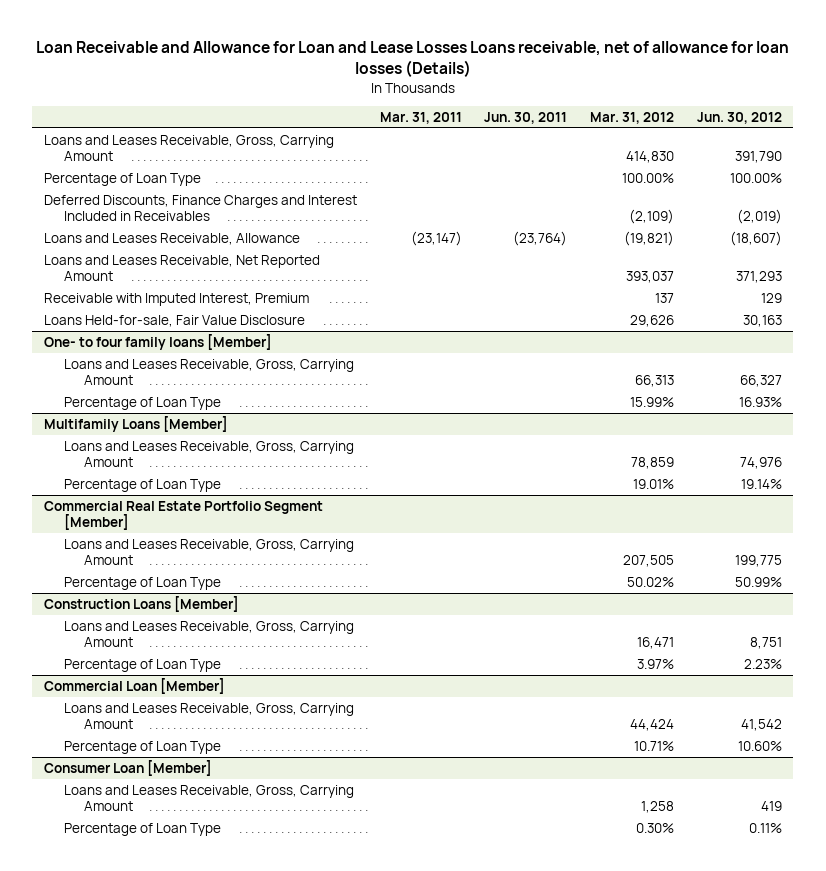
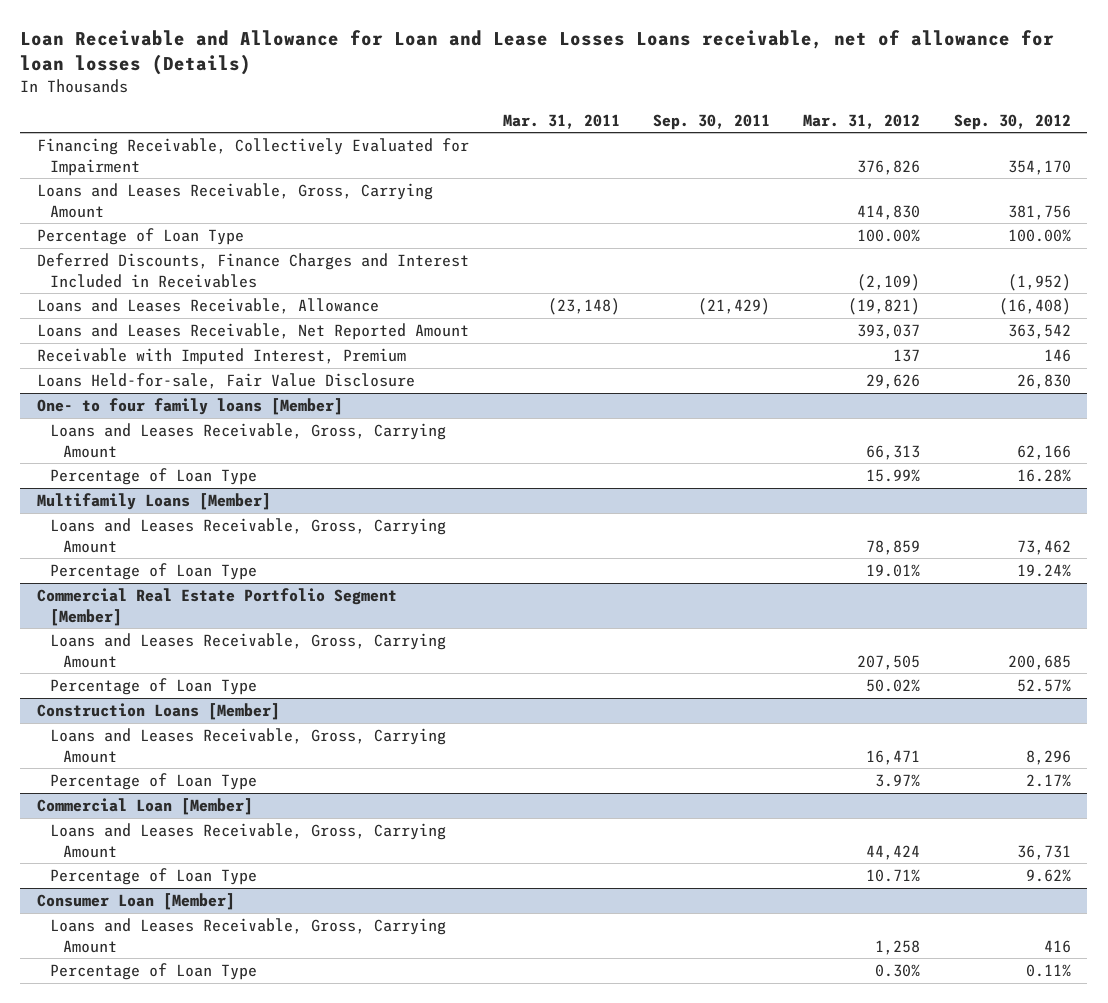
- | Mar. 31, 2011 | Jun. 30, 2011 | Mar. 31, 2012 | Jun. 30, 2012
+ | Mar. 31, 2011 | Sep. 30, 2011 | Mar. 31, 2012 | Sep. 30, 2012
+ Financing Receivable, Collectively Evaluated for Impairment | | | 376,826 | 354,170
- Loans and Leases Receivable, Allowance | (23,147) | (23,764) | (19,821) | (18,607)
+ Loans and Leases Receivable, Allowance | (23,148) | (21,429) | (19,821) | (16,408)

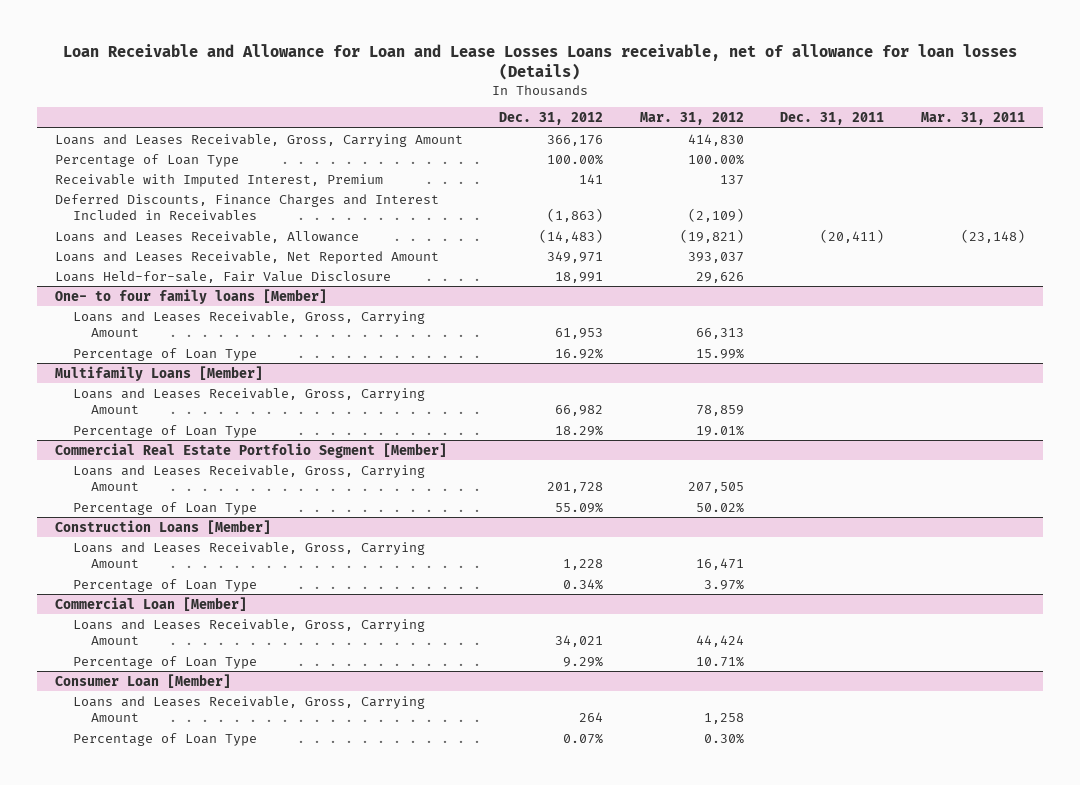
- | Mar. 31, 2011 | Sep. 30, 2011 | Mar. 31, 2012 | Sep. 30, 2012
+ | Dec. 31, 2012 | Mar. 31, 2012 | Dec. 31, 2011 | Mar. 31, 2011
- Financing Receivable, Collectively Evaluated for Impairment | | | 376,826 | 354,170
moved up: Receivable with Imputed Interest, Premium | 141 | 137 | |

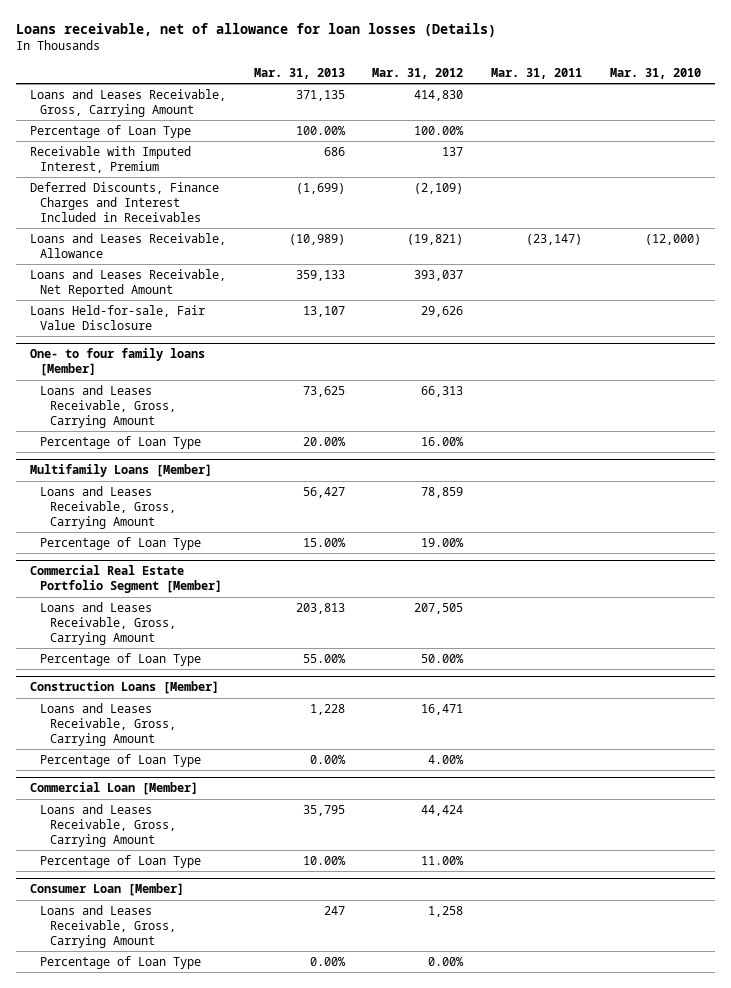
- Loan Receivable and Allowance for Loan and Lease Losses Loans receivable, net of allowance for loan losses (Details)
+ Loans receivable, net of allowance for loan losses (Details)
- | Dec. 31, 2012 | Mar. 31, 2012 | Dec. 31, 2011 | Mar. 31, 2011
+ | Mar. 31, 2013 | Mar. 31, 2012 | Mar. 31, 2011 | Mar. 31, 2010
- Loans and Leases Receivable, Allowance | (14,483) | (19,821) | (20,411) | (23,148)
+ Loans and Leases Receivable, Allowance | (10,989) | (19,821) | (23,147) | (12,000)
@ One- to four family loans [Member]
- Percentage of Loan Type | 16.92% | 15.99% | |
+ Percentage of Loan Type | 20.00% | 16.00% | |
@ Multifamily Loans [Member]
- Percentage of Loan Type | 18.29% | 19.01% | |
+ Percentage of Loan Type | 15.00% | 19.00% | |
@ Commercial Real Estate Portfolio Segment [Member]
- Percentage of Loan Type | 55.09% | 50.02% | |
+ Percentage of Loan Type | 55.00% | 50.00% | |
@ Construction Loans [Member]
- Percentage of Loan Type | 0.34% | 3.97% | |
+ Percentage of Loan Type | 0.00% | 4.00% | |
@ Commercial Loan [Member]
- Percentage of Loan Type | 9.29% | 10.71% | |
+ Percentage of Loan Type | 10.00% | 11.00% | |
@ Consumer Loan [Member]
- Percentage of Loan Type | 0.07% | 0.30% | |
+ Percentage of Loan Type | 0.00% | 0.00% | |

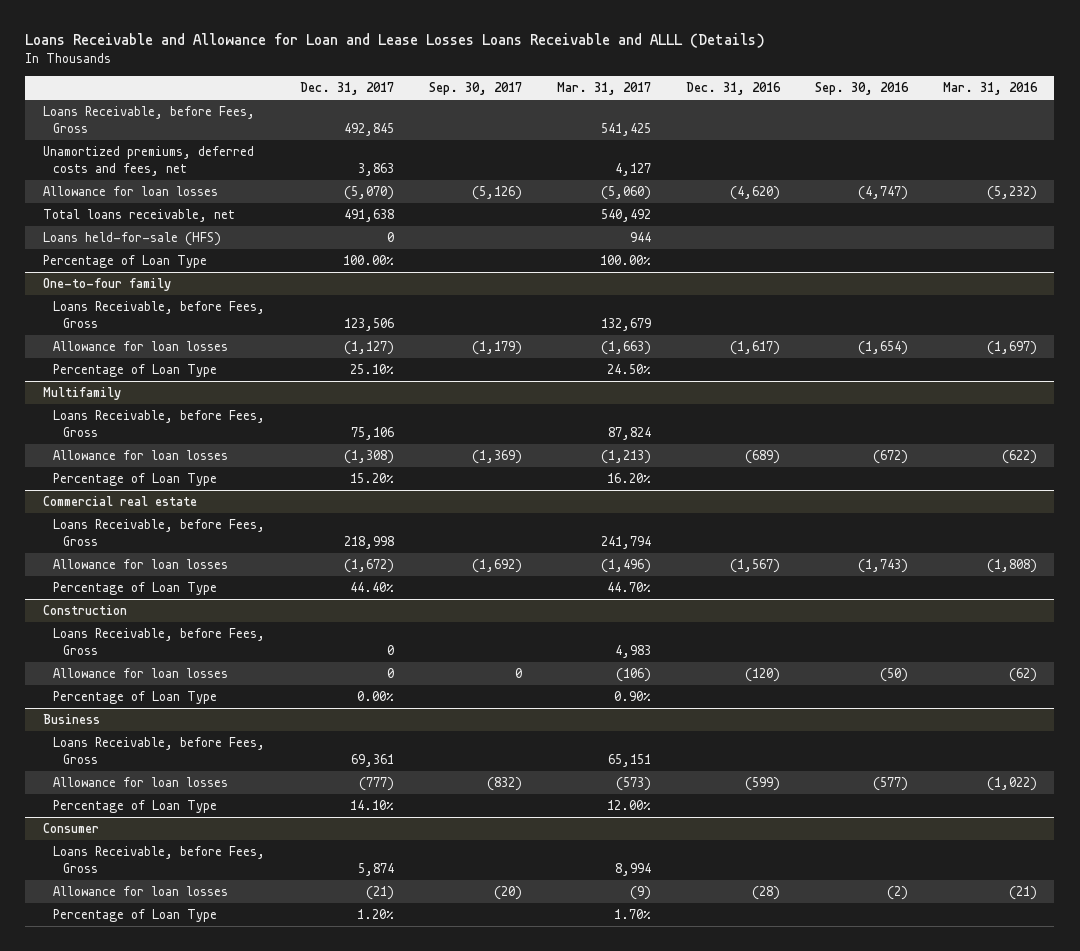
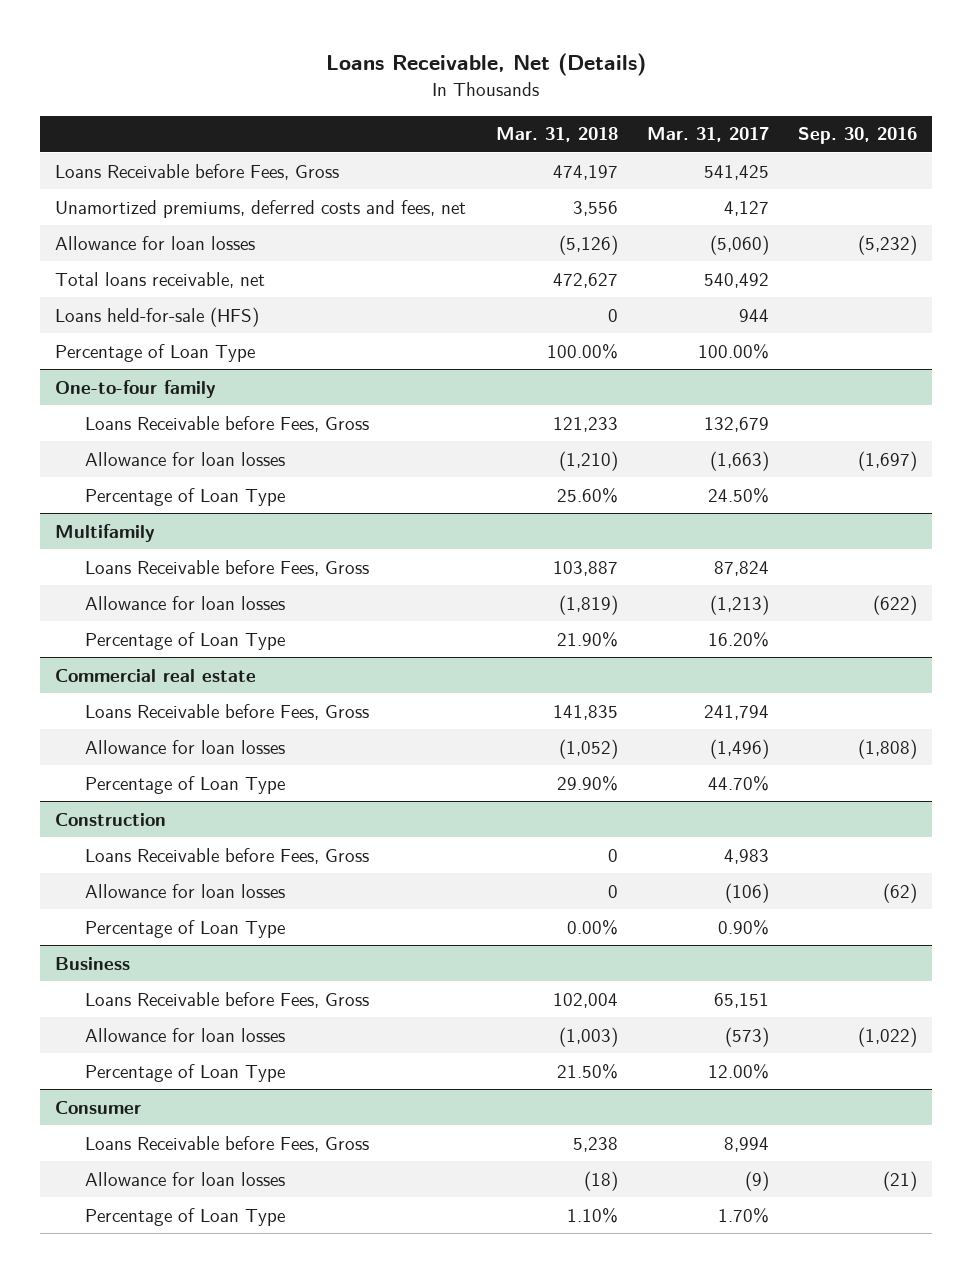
- Loans Receivable and Allowance for Loan and Lease Losses Loans Receivable and ALLL (Details)
+ Loans Receivable, Net (Details)
- | Dec. 31, 2017 | Sep. 30, 2017 | Mar. 31, 2017 | Dec. 31, 2016 | Sep. 30, 2016 | Mar. 31, 2016
+ | Mar. 31, 2018 | Mar. 31, 2017 | Sep. 30, 2016
- Loans Receivable, before Fees, Gross | 492,845 | | 541,425 | | |
+ Loans Receivable before Fees, Gross | 474,197 | 541,425 |
- Allowance for loan losses | (5,070) | (5,126) | (5,060) | (4,620) | (4,747) | (5,232)
+ Allowance for loan losses | (5,126) | (5,060) | (5,232)
@ One-to-four family
- Loans Receivable, before Fees, Gross | 123,506 | | 132,679 | | |
- Allowance for loan losses | (1,127) | (1,179) | (1,663) | (1,617) | (1,654) | (1,697)
+ Loans Receivable before Fees, Gross | 121,233 | 132,679 |
+ Allowance for loan losses | (1,210) | (1,663) | (1,697)
@ Multifamily
- Loans Receivable, before Fees, Gross | 75,106 | | 87,824 | | |
- Allowance for loan losses | (1,308) | (1,369) | (1,213) | (689) | (672) | (622)
+ Loans Receivable before Fees, Gross | 103,887 | 87,824 |
+ Allowance for loan losses | (1,819) | (1,213) | (622)
@ Commercial real estate
- Loans Receivable, before Fees, Gross | 218,998 | | 241,794 | | |
- Allowance for loan losses | (1,672) | (1,692) | (1,496) | (1,567) | (1,743) | (1,808)
+ Loans Receivable before Fees, Gross | 141,835 | 241,794 |
+ Allowance for loan losses | (1,052) | (1,496) | (1,808)
@ Construction
- Loans Receivable, before Fees, Gross | 0 | | 4,983 | | |
- Allowance for loan losses | 0 | 0 | (106) | (120) | (50) | (62)
+ Loans Receivable before Fees, Gross | 0 | 4,983 |
+ Allowance for loan losses | 0 | (106) | (62)
@ Business
- Loans Receivable, before Fees, Gross | 69,361 | | 65,151 | | |
- Allowance for loan losses | (777) | (832) | (573) | (599) | (577) | (1,022)
+ Loans Receivable before Fees, Gross | 102,004 | 65,151 |
+ Allowance for loan losses | (1,003) | (573) | (1,022)
@ Consumer
- Loans Receivable, before Fees, Gross | 5,874 | | 8,994 | | |
- Allowance for loan losses | (21) | (20) | (9) | (28) | (2) | (21)
+ Loans Receivable before Fees, Gross | 5,238 | 8,994 |
+ Allowance for loan losses | (18) | (9) | (21)

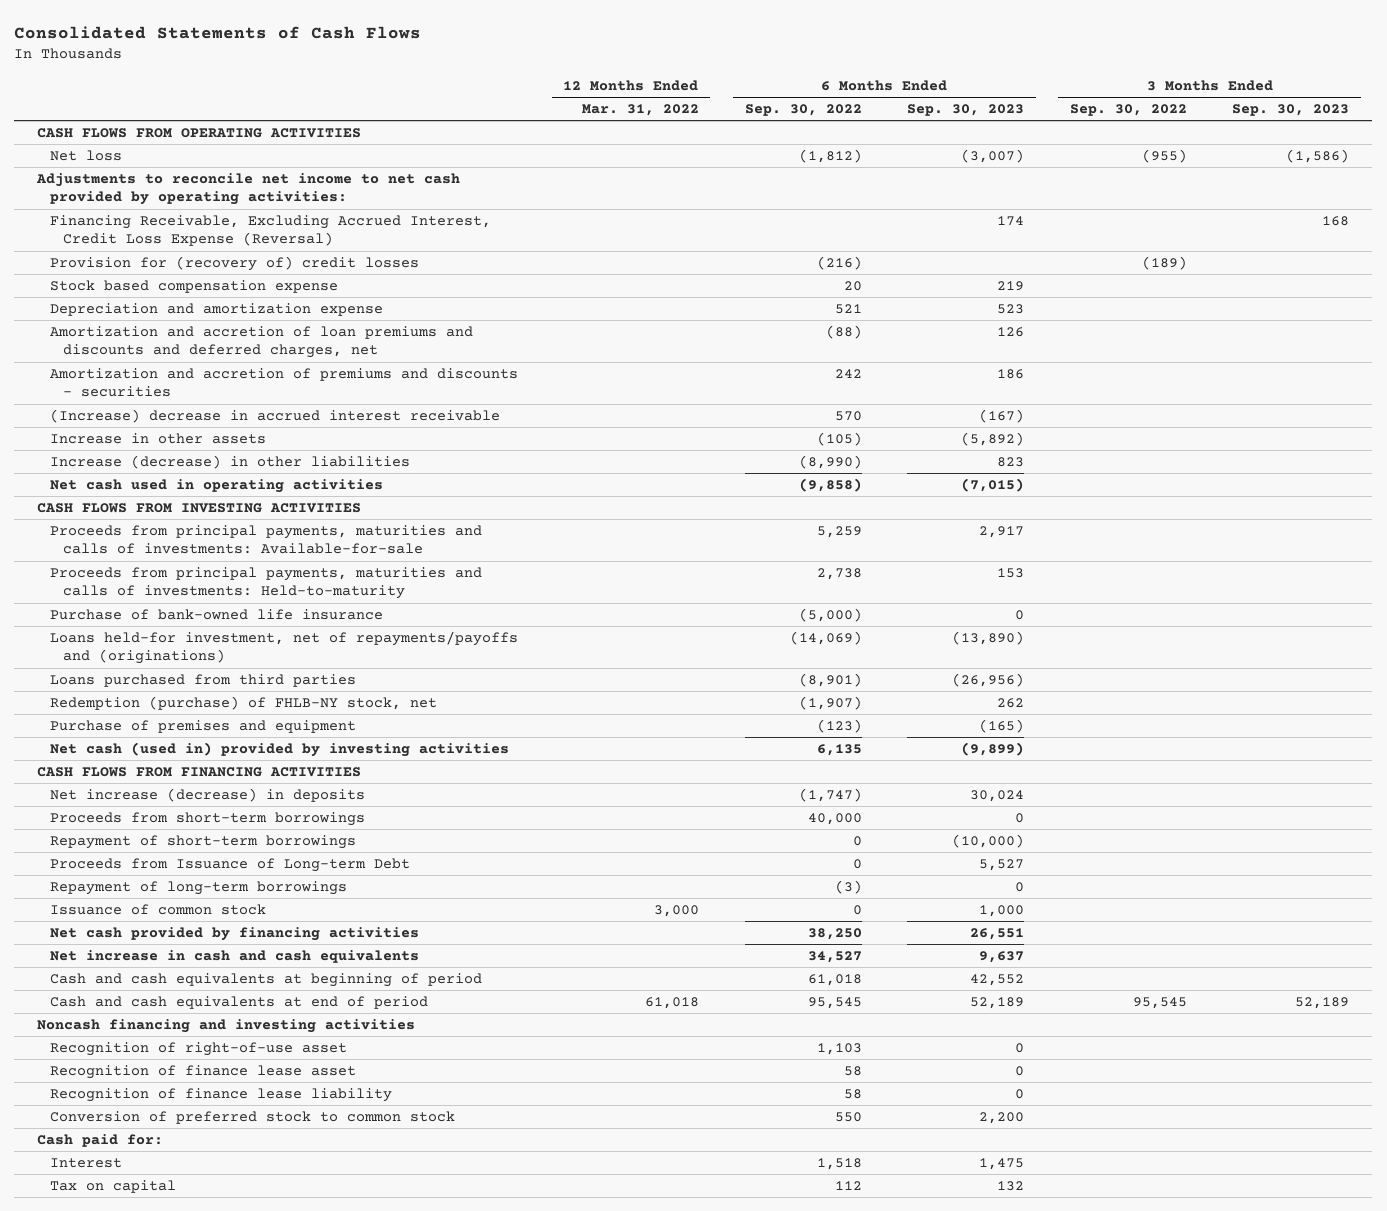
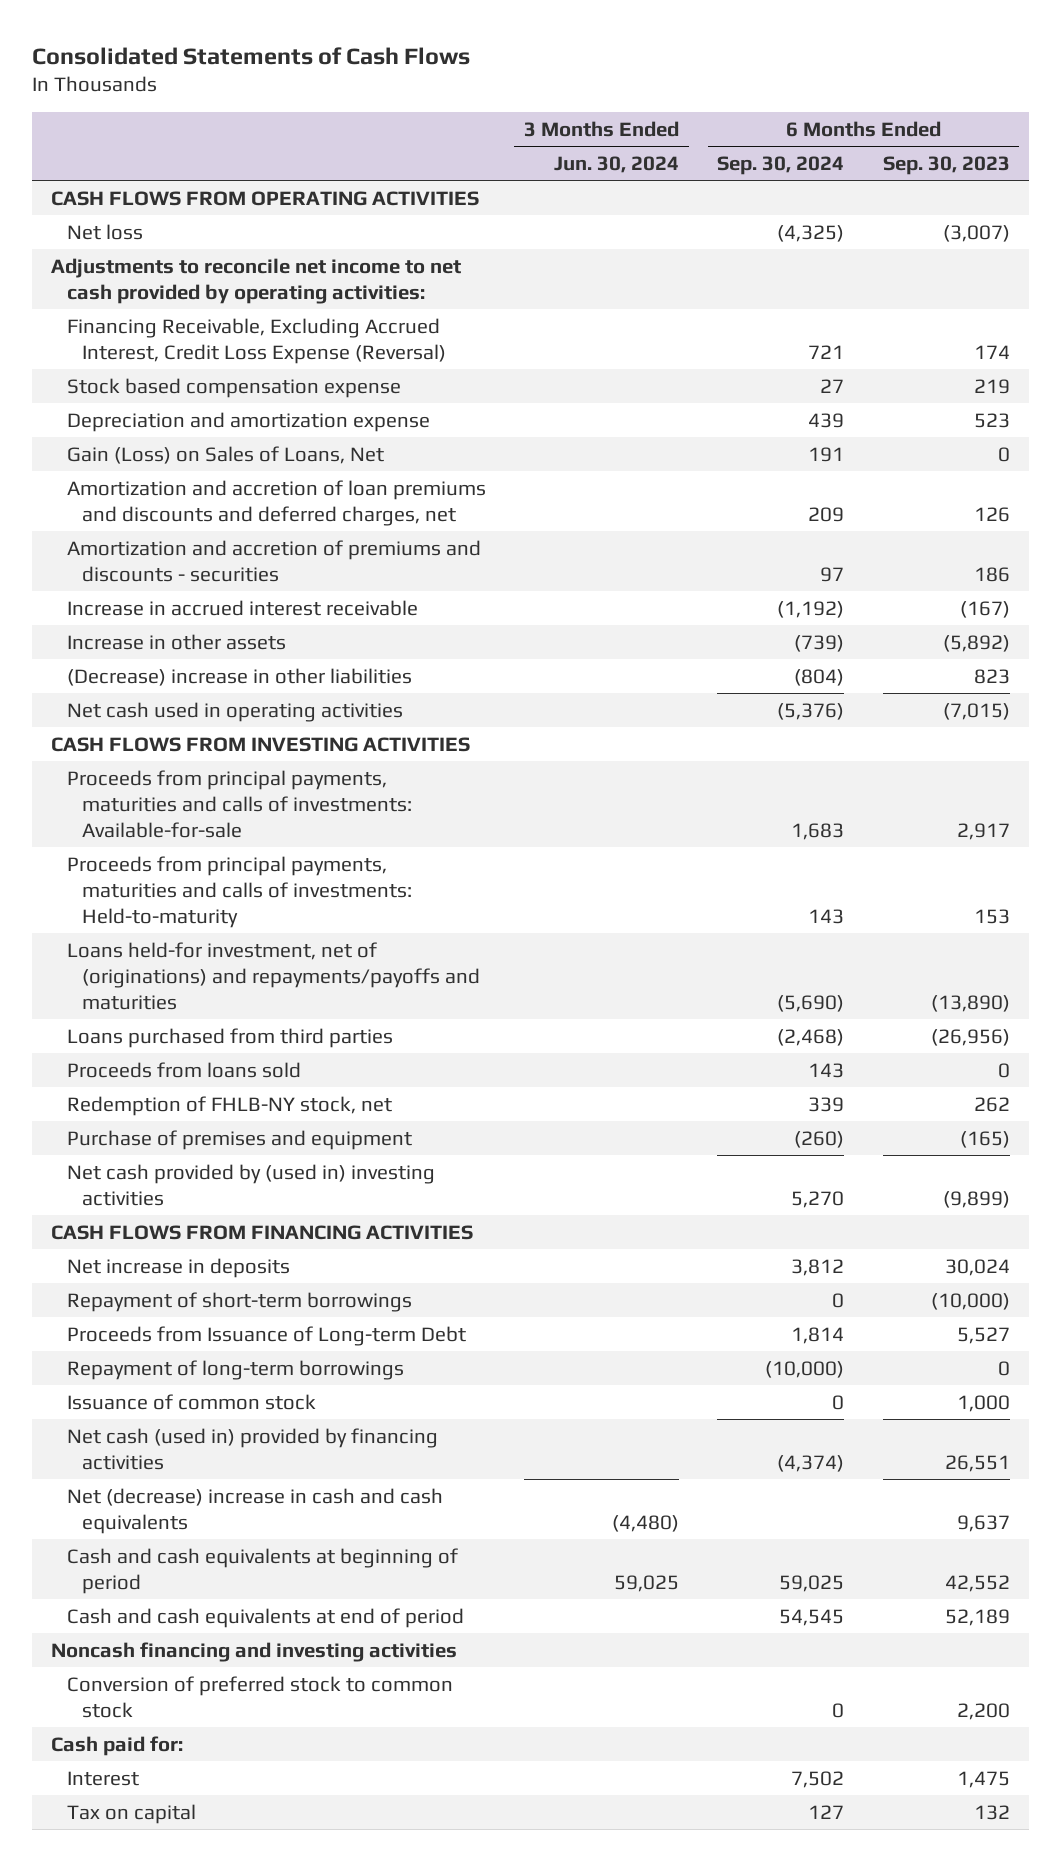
- | 12 Months Ended Mar. 31, 2022 | 6 Months Ended Sep. 30, 2022 | 6 Months Ended Sep. 30, 2023 | 3 Months Ended Sep. 30, 2022 | 3 Months Ended Sep. 30, 2023
+ | 3 Months Ended Jun. 30, 2024 | 6 Months Ended Sep. 30, 2024 | 6 Months Ended Sep. 30, 2023
- Provision for (recovery of) credit losses | | (216) | | (189) |
+ Gain (Loss) on Sales of Loans, Net | | 191 | 0
- (Increase) decrease in accrued interest receivable | | 570 | (167) | |
+ Increase in accrued interest receivable | | (1,192) | (167)
- Increase (decrease) in other liabilities | | (8,990) | 823 | |
+ (Decrease) increase in other liabilities | | (804) | 823
- Purchase of bank-owned life insurance | | (5,000) | 0 | |
- Loans held-for investment, net of repayments/payoffs and (originations) | | (14,069) | (13,890) | |
+ Loans held-for investment, net of (originations) and repayments/payoffs and maturities | | (5,690) | (13,890)
- Redemption (purchase) of FHLB-NY stock, net | | (1,907) | 262 | |
+ Proceeds from loans sold | | 143 | 0
+ Redemption of FHLB-NY stock, net | | 339 | 262
- Net cash (used in) provided by investing activities | | 6,135 | (9,899) | |
+ Net cash provided by (used in) investing activities | | 5,270 | (9,899)
- Net increase (decrease) in deposits | | (1,747) | 30,024 | |
- Proceeds from short-term borrowings | | 40,000 | 0 | |
+ Net increase in deposits | | 3,812 | 30,024
- Net cash provided by financing activities | | 38,250 | 26,551 | |
- Net increase in cash and cash equivalents | | 34,527 | 9,637 | |
+ Net cash (used in) provided by financing activities | | (4,374) | 26,551
+ Net (decrease) increase in cash and cash equivalents | (4,480) | | 9,637
- Recognition of right-of-use asset | | 1,103 | 0 | |
- Recognition of finance lease asset | | 58 | 0 | |
- Recognition of finance lease liability | | 58 | 0 | |

